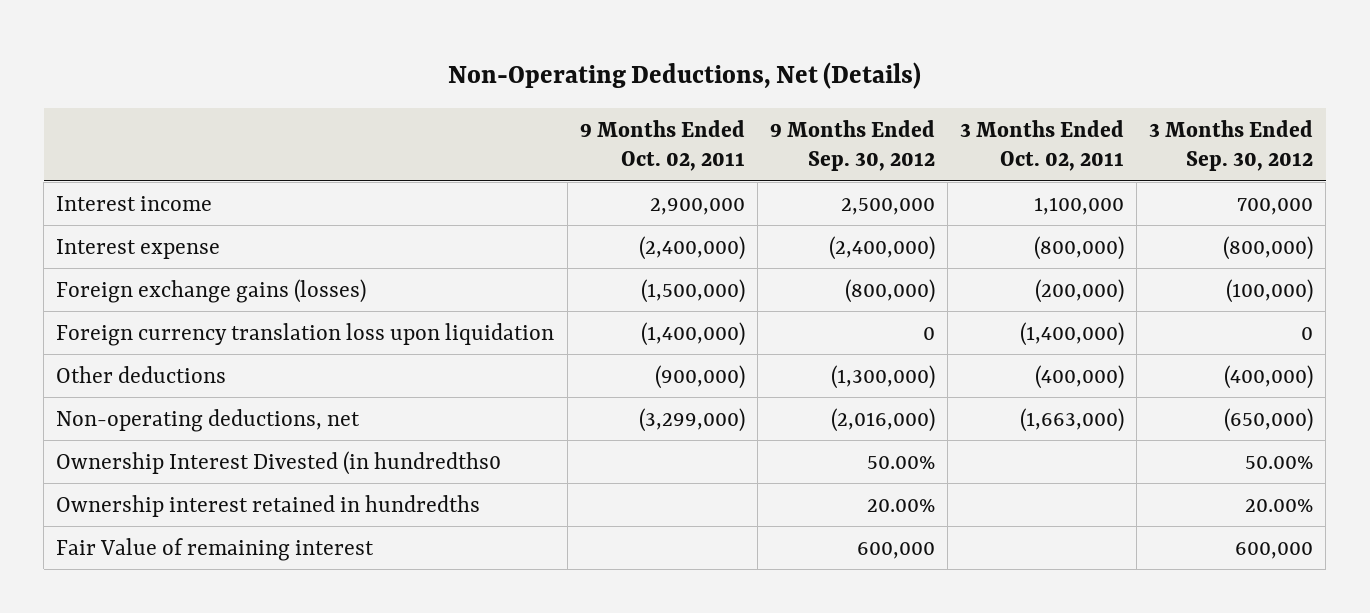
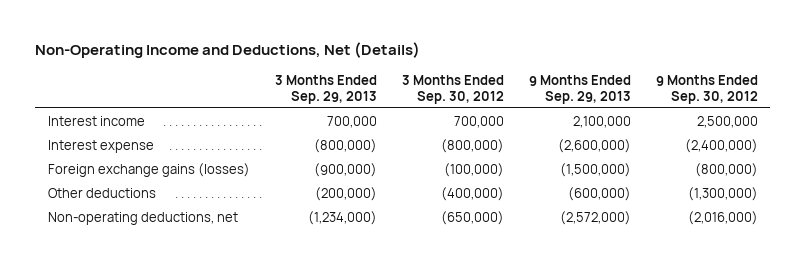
- Non-Operating Deductions, Net (Details)
+ Non-Operating Income and Deductions, Net (Details)
- | 9 Months Ended Oct. 02, 2011 | 9 Months Ended Sep. 30, 2012 | 3 Months Ended Oct. 02, 2011 | 3 Months Ended Sep. 30, 2012
+ | 3 Months Ended Sep. 29, 2013 | 3 Months Ended Sep. 30, 2012 | 9 Months Ended Sep. 29, 2013 | 9 Months Ended Sep. 30, 2012
- Foreign currency translation loss upon liquidation | (1,400,000) | 0 | (1,400,000) | 0
- Ownership Interest Divested (in hundredths0 | | 50.00% | | 50.00%
- Ownership interest retained in hundredths | | 20.00% | | 20.00%
- Fair Value of remaining interest | | 600,000 | | 600,000

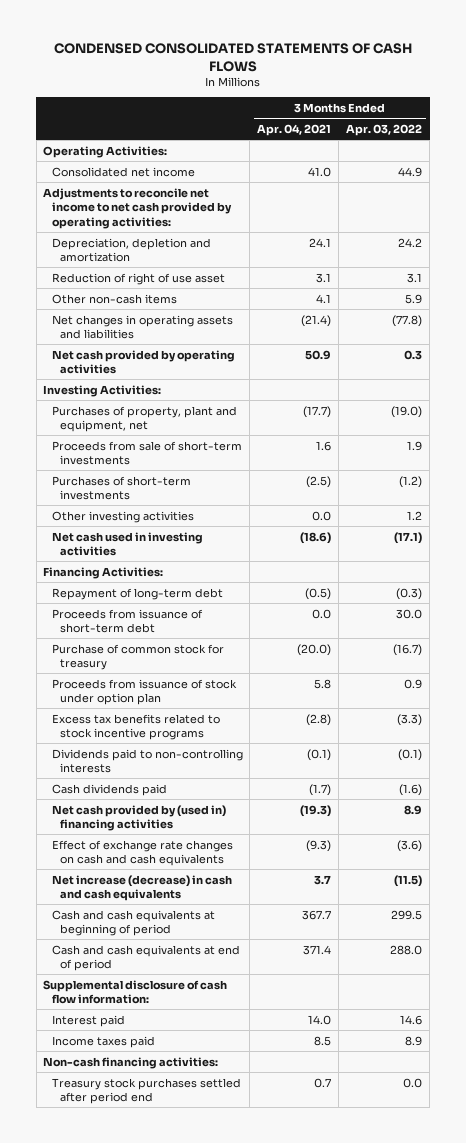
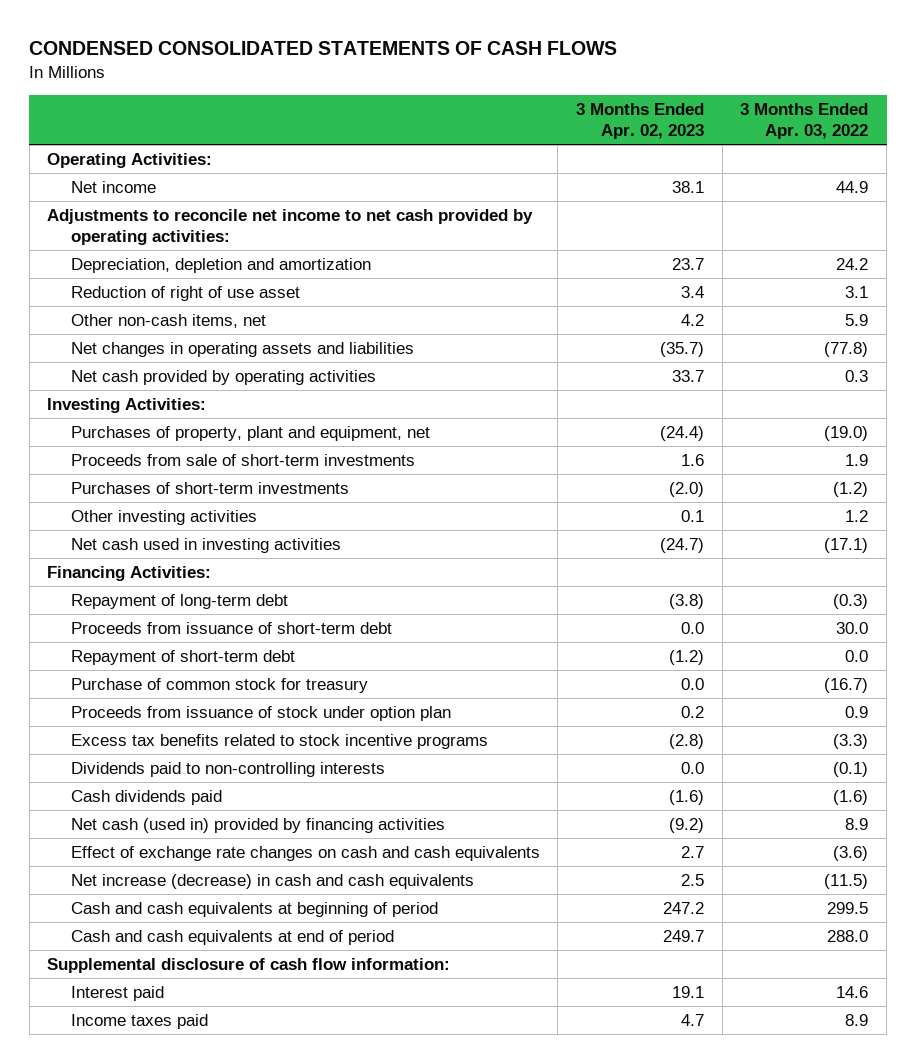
- | 3 Months Ended Apr. 04, 2021 | 3 Months Ended Apr. 03, 2022
+ | 3 Months Ended Apr. 02, 2023 | 3 Months Ended Apr. 03, 2022
- Consolidated net income | 41.0 | 44.9
+ Net income | 38.1 | 44.9
- Other non-cash items | 4.1 | 5.9
+ Other non-cash items, net | 4.2 | 5.9
+ Repayment of short-term debt | (1.2) | 0.0
- Net cash provided by (used in) financing activities | (19.3) | 8.9
+ Net cash (used in) provided by financing activities | (9.2) | 8.9
- Non-cash financing activities:
- Treasury stock purchases settled after period end | 0.7 | 0.0

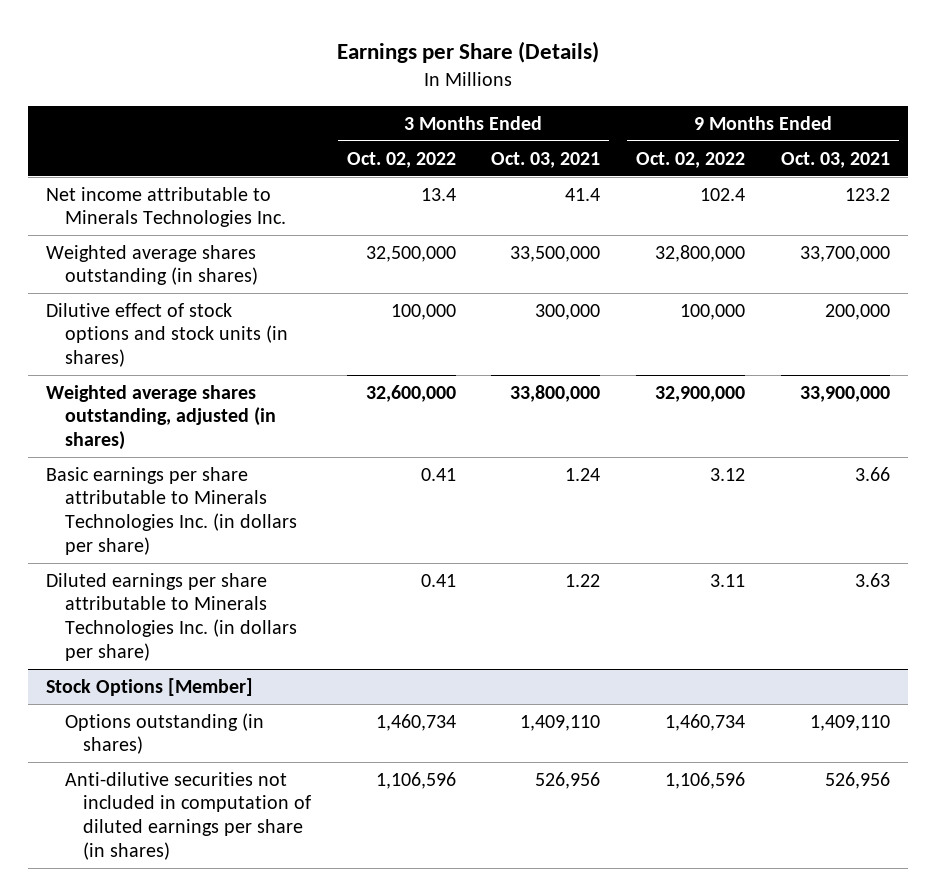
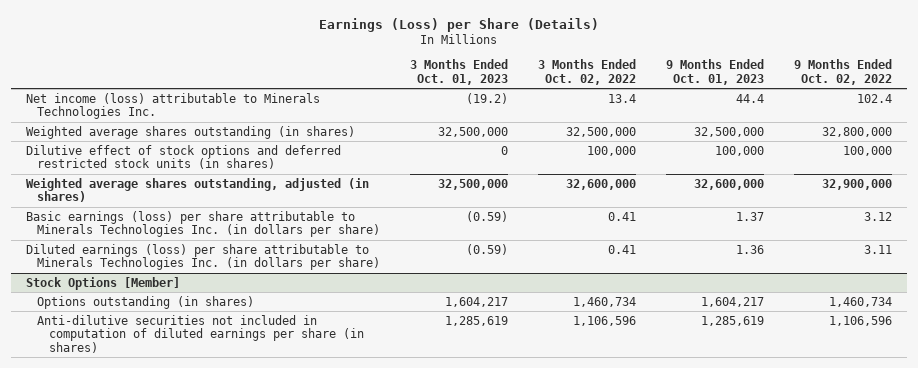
- Earnings per Share (Details)
+ Earnings (Loss) per Share (Details)
- | 3 Months Ended Oct. 02, 2022 | 3 Months Ended Oct. 03, 2021 | 9 Months Ended Oct. 02, 2022 | 9 Months Ended Oct. 03, 2021
+ | 3 Months Ended Oct. 01, 2023 | 3 Months Ended Oct. 02, 2022 | 9 Months Ended Oct. 01, 2023 | 9 Months Ended Oct. 02, 2022
- Net income attributable to Minerals Technologies Inc. | 13.4 | 41.4 | 102.4 | 123.2
+ Net income (loss) attributable to Minerals Technologies Inc. | (19.2) | 13.4 | 44.4 | 102.4
- Dilutive effect of stock options and stock units (in shares) | 100,000 | 300,000 | 100,000 | 200,000
+ Dilutive effect of stock options and deferred restricted stock units (in shares) | 0 | 100,000 | 100,000 | 100,000
- Basic earnings per share attributable to Minerals Technologies Inc. (in dollars per share) | 0.41 | 1.24 | 3.12 | 3.66
- Diluted earnings per share attributable to Minerals Technologies Inc. (in dollars per share) | 0.41 | 1.22 | 3.11 | 3.63
+ Basic earnings (loss) per share attributable to Minerals Technologies Inc. (in dollars per share) | (0.59) | 0.41 | 1.37 | 3.12
+ Diluted earnings (loss) per share attributable to Minerals Technologies Inc. (in dollars per share) | (0.59) | 0.41 | 1.36 | 3.11

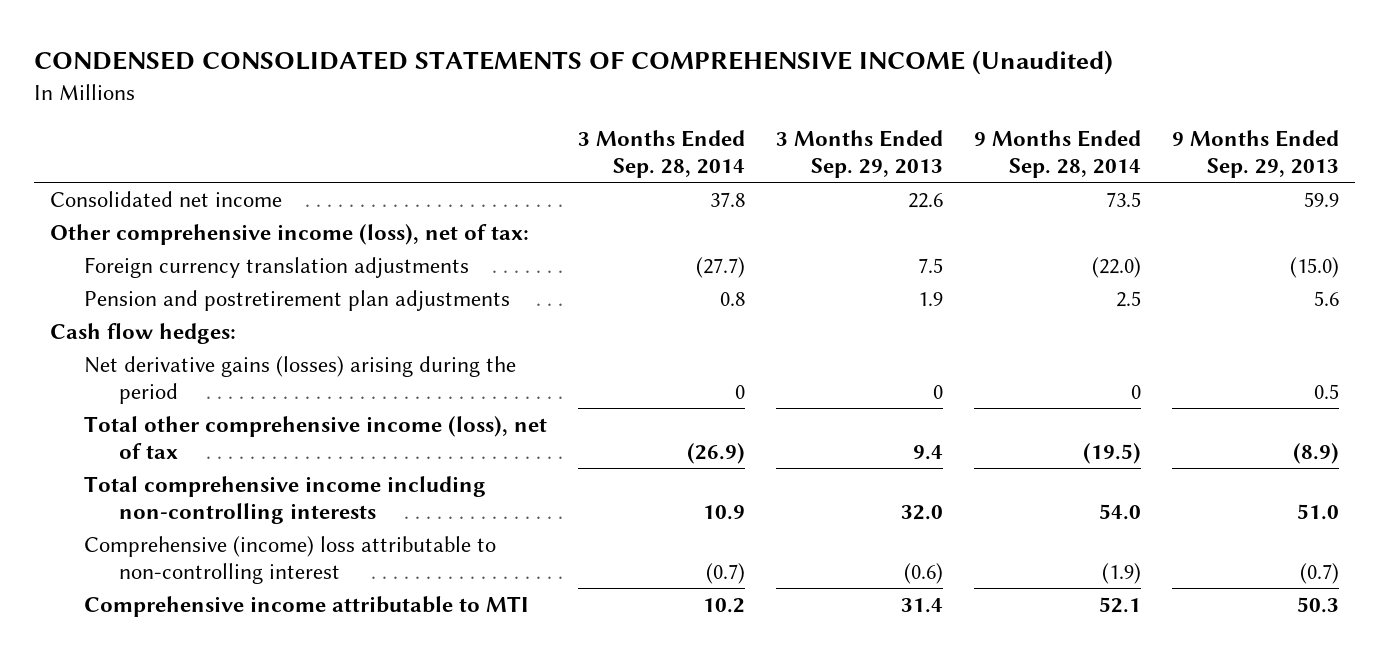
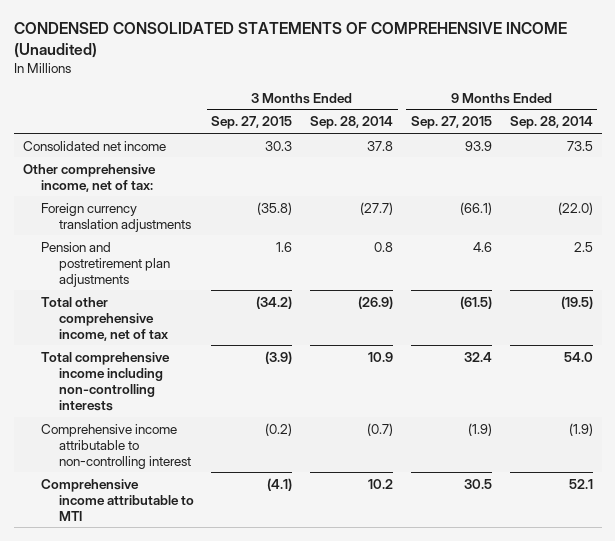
- | 3 Months Ended Sep. 28, 2014 | 3 Months Ended Sep. 29, 2013 | 9 Months Ended Sep. 28, 2014 | 9 Months Ended Sep. 29, 2013
+ | 3 Months Ended Sep. 27, 2015 | 3 Months Ended Sep. 28, 2014 | 9 Months Ended Sep. 27, 2015 | 9 Months Ended Sep. 28, 2014
- Other comprehensive income (loss), net of tax:
+ Other comprehensive income, net of tax:
- Cash flow hedges:
- Net derivative gains (losses) arising during the period | 0 | 0 | 0 | 0.5
- Total other comprehensive income (loss), net of tax | (26.9) | 9.4 | (19.5) | (8.9)
+ Total other comprehensive income, net of tax | (34.2) | (26.9) | (61.5) | (19.5)
- Comprehensive (income) loss attributable to non-controlling interest | (0.7) | (0.6) | (1.9) | (0.7)
+ Comprehensive income attributable to non-controlling interest | (0.2) | (0.7) | (1.9) | (1.9)

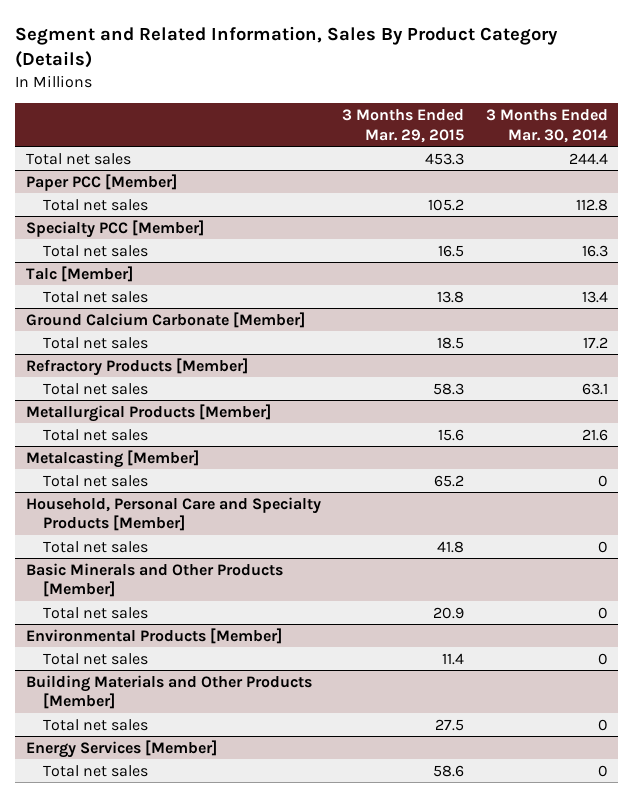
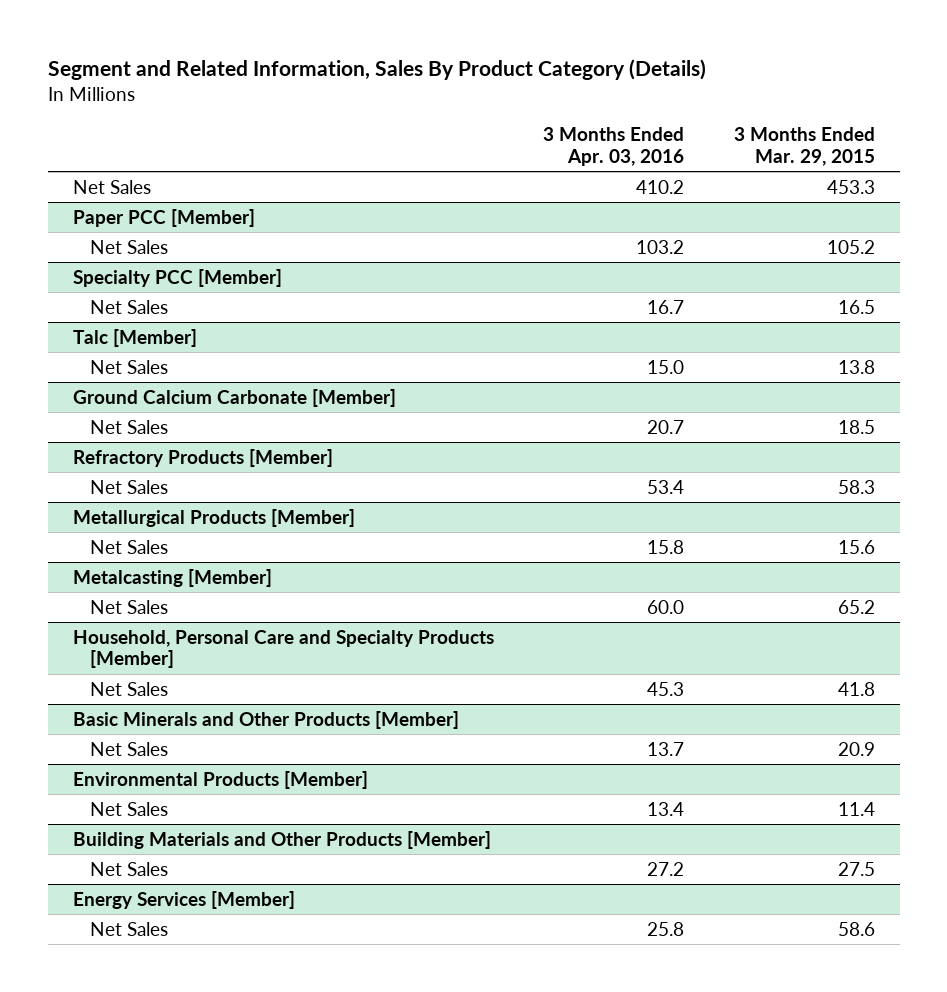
- | 3 Months Ended Mar. 29, 2015 | 3 Months Ended Mar. 30, 2014
+ | 3 Months Ended Apr. 03, 2016 | 3 Months Ended Mar. 29, 2015
- Total net sales | 453.3 | 244.4
+ Net Sales | 410.2 | 453.3
@ Paper PCC [Member]
- Total net sales | 105.2 | 112.8
+ Net Sales | 103.2 | 105.2
@ Specialty PCC [Member]
- Total net sales | 16.5 | 16.3
+ Net Sales | 16.7 | 16.5
@ Talc [Member]
- Total net sales | 13.8 | 13.4
+ Net Sales | 15.0 | 13.8
@ Ground Calcium Carbonate [Member]
- Total net sales | 18.5 | 17.2
+ Net Sales | 20.7 | 18.5
@ Refractory Products [Member]
- Total net sales | 58.3 | 63.1
+ Net Sales | 53.4 | 58.3
@ Metallurgical Products [Member]
- Total net sales | 15.6 | 21.6
+ Net Sales | 15.8 | 15.6
@ Metalcasting [Member]
- Total net sales | 65.2 | 0
+ Net Sales | 60.0 | 65.2
@ Household, Personal Care and Specialty Products [Member]
- Total net sales | 41.8 | 0
+ Net Sales | 45.3 | 41.8
@ Basic Minerals and Other Products [Member]
- Total net sales | 20.9 | 0
+ Net Sales | 13.7 | 20.9
@ Environmental Products [Member]
- Total net sales | 11.4 | 0
+ Net Sales | 13.4 | 11.4
@ Building Materials and Other Products [Member]
- Total net sales | 27.5 | 0
+ Net Sales | 27.2 | 27.5
@ Energy Services [Member]
- Total net sales | 58.6 | 0
+ Net Sales | 25.8 | 58.6

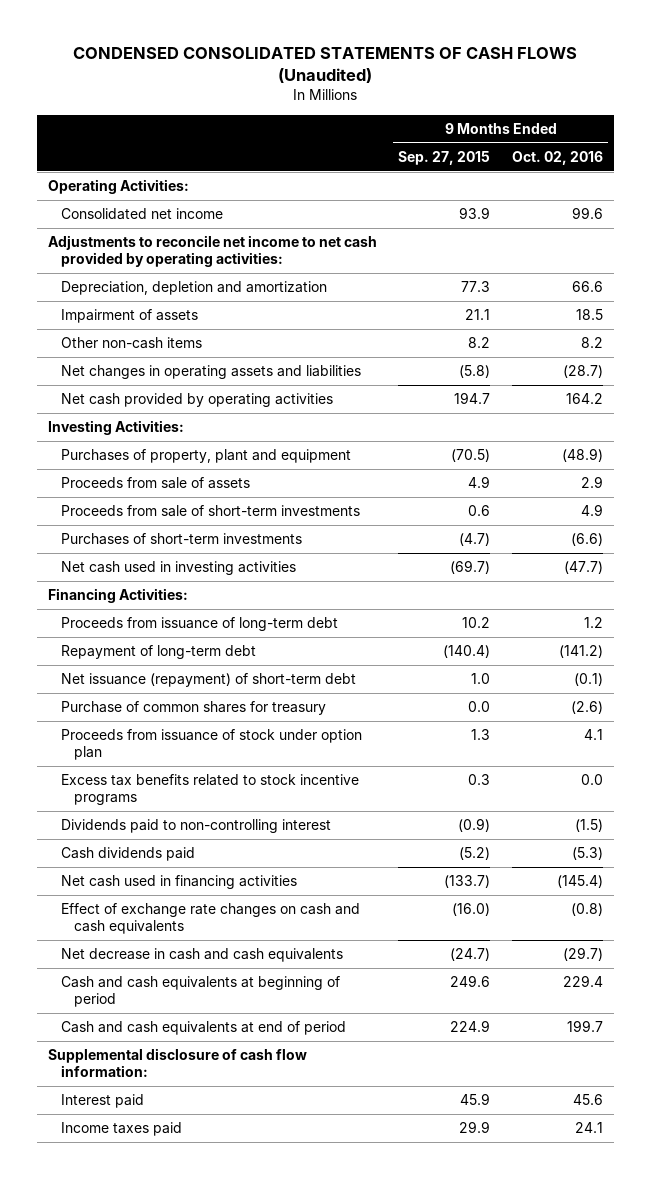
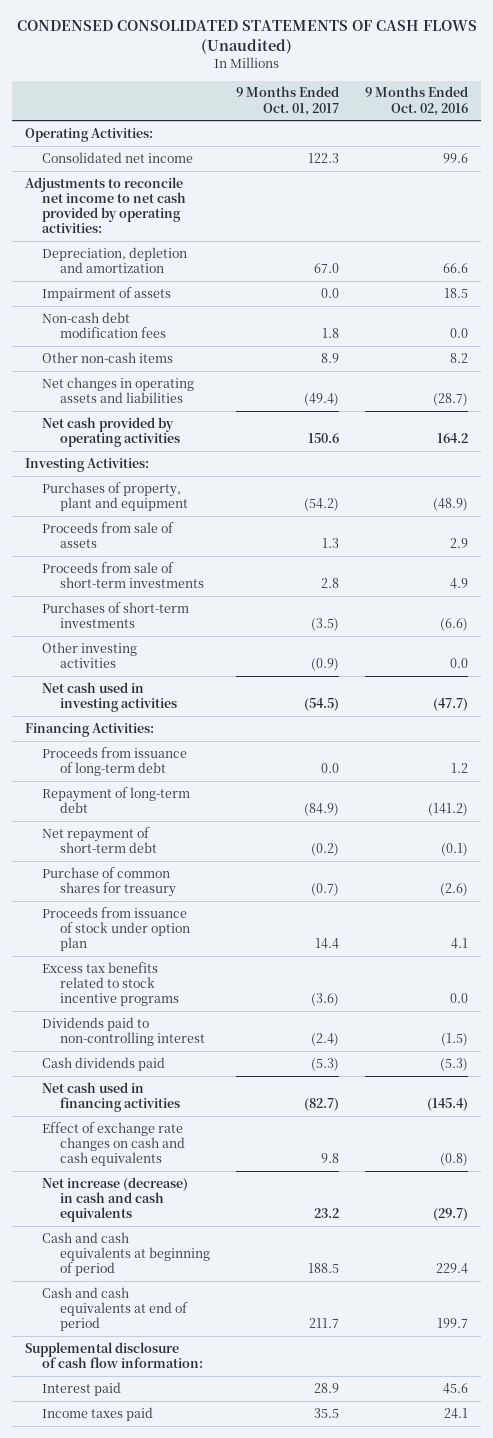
- | 9 Months Ended Sep. 27, 2015 | 9 Months Ended Oct. 02, 2016
+ | 9 Months Ended Oct. 01, 2017 | 9 Months Ended Oct. 02, 2016
+ Non-cash debt modification fees | 1.8 | 0.0
+ Other investing activities | (0.9) | 0.0
- Net issuance (repayment) of short-term debt | 1.0 | (0.1)
+ Net repayment of short-term debt | (0.2) | (0.1)
- Net decrease in cash and cash equivalents | (24.7) | (29.7)
+ Net increase (decrease) in cash and cash equivalents | 23.2 | (29.7)

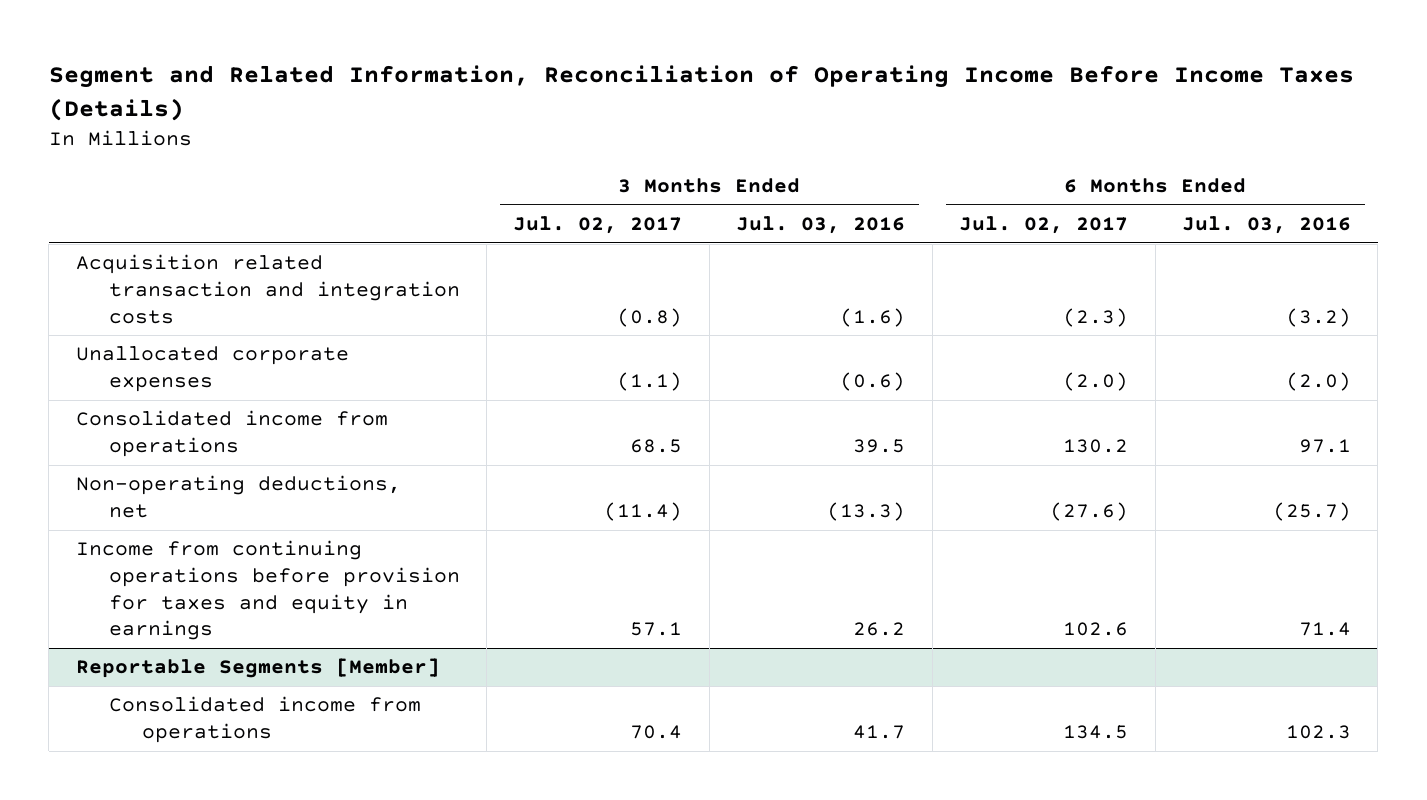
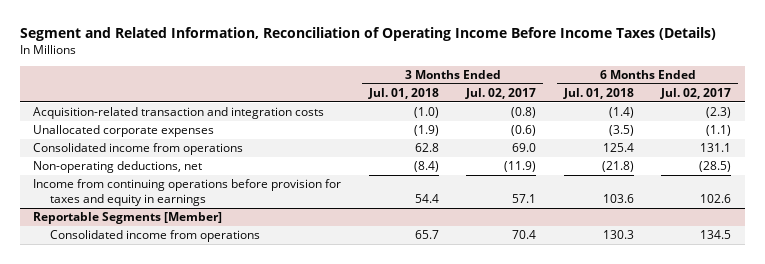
- | 3 Months Ended Jul. 02, 2017 | 3 Months Ended Jul. 03, 2016 | 6 Months Ended Jul. 02, 2017 | 6 Months Ended Jul. 03, 2016
+ | 3 Months Ended Jul. 01, 2018 | 3 Months Ended Jul. 02, 2017 | 6 Months Ended Jul. 01, 2018 | 6 Months Ended Jul. 02, 2017
- Acquisition related transaction and integration costs | (0.8) | (1.6) | (2.3) | (3.2)
- Unallocated corporate expenses | (1.1) | (0.6) | (2.0) | (2.0)
- Consolidated income from operations | 68.5 | 39.5 | 130.2 | 97.1
- Non-operating deductions, net | (11.4) | (13.3) | (27.6) | (25.7)
+ Acquisition-related transaction and integration costs | (1.0) | (0.8) | (1.4) | (2.3)
+ Unallocated corporate expenses | (1.9) | (0.6) | (3.5) | (1.1)
+ Consolidated income from operations | 62.8 | 69.0 | 125.4 | 131.1
+ Non-operating deductions, net | (8.4) | (11.9) | (21.8) | (28.5)

